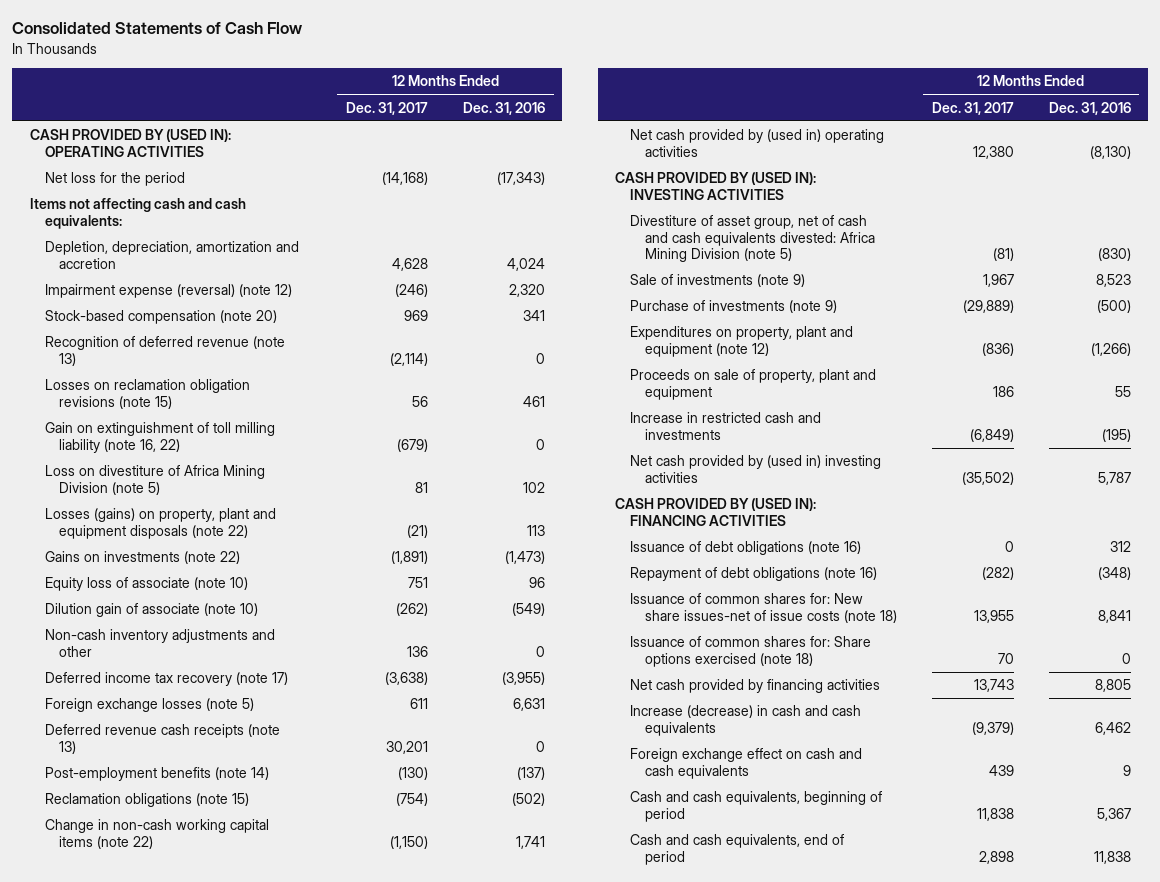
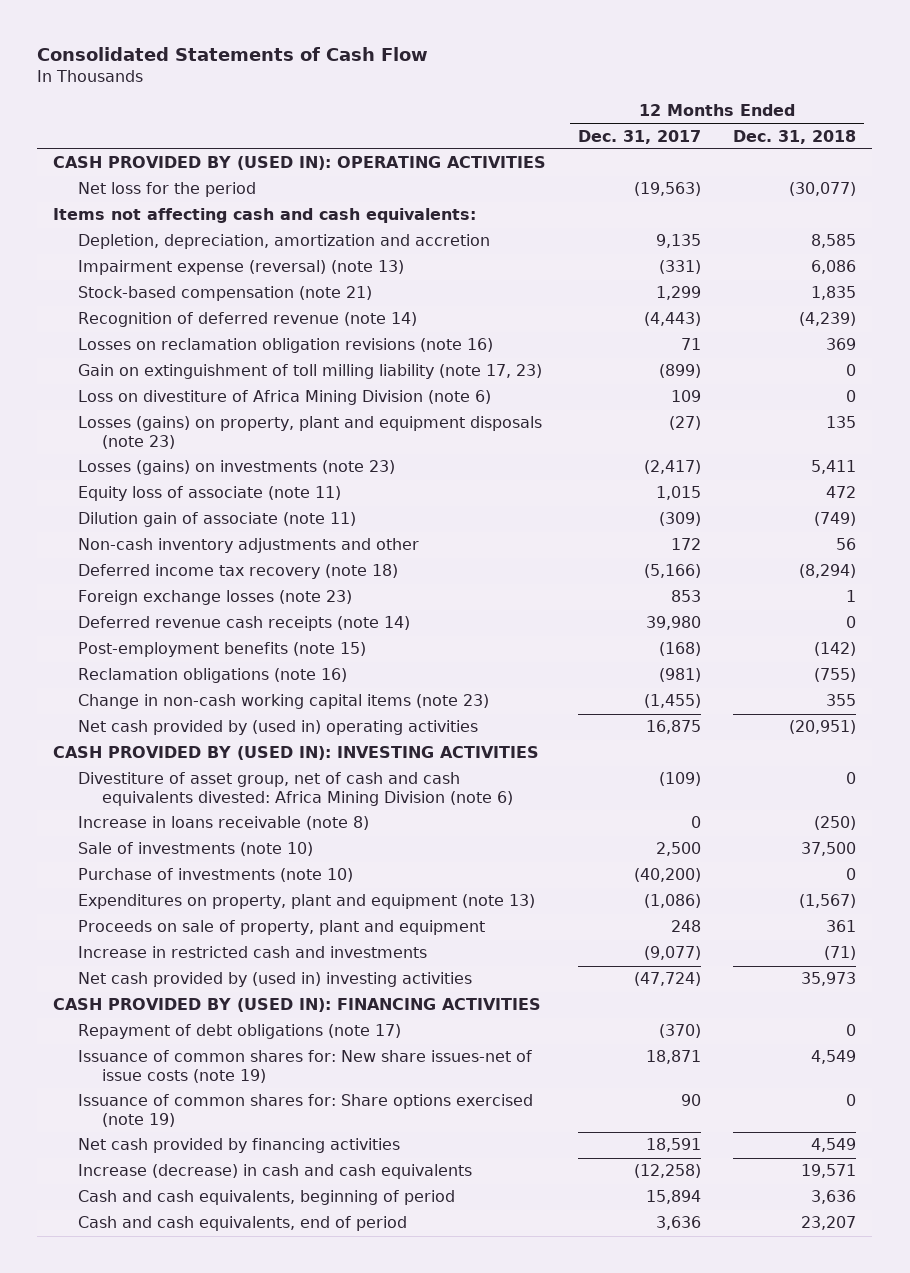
- | 12 Months Ended Dec. 31, 2017 | 12 Months Ended Dec. 31, 2016
+ | 12 Months Ended Dec. 31, 2017 | 12 Months Ended Dec. 31, 2018
- Net loss for the period | (14,168) | (17,343)
+ Net loss for the period | (19,563) | (30,077)
- Depletion, depreciation, amortization and accretion | 4,628 | 4,024
- Impairment expense (reversal) (note 12) | (246) | 2,320
- Stock-based compensation (note 20) | 969 | 341
- Recognition of deferred revenue (note 13) | (2,114) | 0
- Losses on reclamation obligation revisions (note 15) | 56 | 461
- Gain on extinguishment of toll milling liability (note 16, 22) | (679) | 0
- Loss on divestiture of Africa Mining Division (note 5) | 81 | 102
- Losses (gains) on property, plant and equipment disposals (note 22) | (21) | 113
- Gains on investments (note 22) | (1,891) | (1,473)
- Equity loss of associate (note 10) | 751 | 96
- Dilution gain of associate (note 10) | (262) | (549)
- Non-cash inventory adjustments and other | 136 | 0
- Deferred income tax recovery (note 17) | (3,638) | (3,955)
- Foreign exchange losses (note 5) | 611 | 6,631
- Deferred revenue cash receipts (note 13) | 30,201 | 0
- Post-employment benefits (note 14) | (130) | (137)
- Reclamation obligations (note 15) | (754) | (502)
- Change in non-cash working capital items (note 22) | (1,150) | 1,741
- Net cash provided by (used in) operating activities | 12,380 | (8,130)
+ Depletion, depreciation, amortization and accretion | 9,135 | 8,585
+ Impairment expense (reversal) (note 13) | (331) | 6,086
+ Stock-based compensation (note 21) | 1,299 | 1,835
+ Recognition of deferred revenue (note 14) | (4,443) | (4,239)
+ Losses on reclamation obligation revisions (note 16) | 71 | 369
+ Gain on extinguishment of toll milling liability (note 17, 23) | (899) | 0
+ Loss on divestiture of Africa Mining Division (note 6) | 109 | 0
+ Losses (gains) on property, plant and equipment disposals (note 23) | (27) | 135
+ Losses (gains) on investments (note 23) | (2,417) | 5,411
+ Equity loss of associate (note 11) | 1,015 | 472
+ Dilution gain of associate (note 11) | (309) | (749)
+ Non-cash inventory adjustments and other | 172 | 56
+ Deferred income tax recovery (note 18) | (5,166) | (8,294)
+ Foreign exchange losses (note 23) | 853 | 1
+ Deferred revenue cash receipts (note 14) | 39,980 | 0
+ Post-employment benefits (note 15) | (168) | (142)
+ Reclamation obligations (note 16) | (981) | (755)
+ Change in non-cash working capital items (note 23) | (1,455) | 355
+ Net cash provided by (used in) operating activities | 16,875 | (20,951)
- Divestiture of asset group, net of cash and cash equivalents divested: Africa Mining Division (note 5) | (81) | (830)
- Sale of investments (note 9) | 1,967 | 8,523
- Purchase of investments (note 9) | (29,889) | (500)
- Expenditures on property, plant and equipment (note 12) | (836) | (1,266)
- Proceeds on sale of property, plant and equipment | 186 | 55
- Increase in restricted cash and investments | (6,849) | (195)
- Net cash provided by (used in) investing activities | (35,502) | 5,787
+ Divestiture of asset group, net of cash and cash equivalents divested: Africa Mining Division (note 6) | (109) | 0
+ Increase in loans receivable (note 8) | 0 | (250)
+ Sale of investments (note 10) | 2,500 | 37,500
+ Purchase of investments (note 10) | (40,200) | 0
+ Expenditures on property, plant and equipment (note 13) | (1,086) | (1,567)
+ Proceeds on sale of property, plant and equipment | 248 | 361
+ Increase in restricted cash and investments | (9,077) | (71)
+ Net cash provided by (used in) investing activities | (47,724) | 35,973
- Issuance of debt obligations (note 16) | 0 | 312
- Repayment of debt obligations (note 16) | (282) | (348)
- Issuance of common shares for: New share issues-net of issue costs (note 18) | 13,955 | 8,841
- Issuance of common shares for: Share options exercised (note 18) | 70 | 0
- Net cash provided by financing activities | 13,743 | 8,805
- Increase (decrease) in cash and cash equivalents | (9,379) | 6,462
- Foreign exchange effect on cash and cash equivalents | 439 | 9
- Cash and cash equivalents, beginning of period | 11,838 | 5,367
- Cash and cash equivalents, end of period | 2,898 | 11,838
+ Repayment of debt obligations (note 17) | (370) | 0
+ Issuance of common shares for: New share issues-net of issue costs (note 19) | 18,871 | 4,549
+ Issuance of common shares for: Share options exercised (note 19) | 90 | 0
+ Net cash provided by financing activities | 18,591 | 4,549
+ Increase (decrease) in cash and cash equivalents | (12,258) | 19,571
+ Cash and cash equivalents, beginning of period | 15,894 | 3,636
+ Cash and cash equivalents, end of period | 3,636 | 23,207

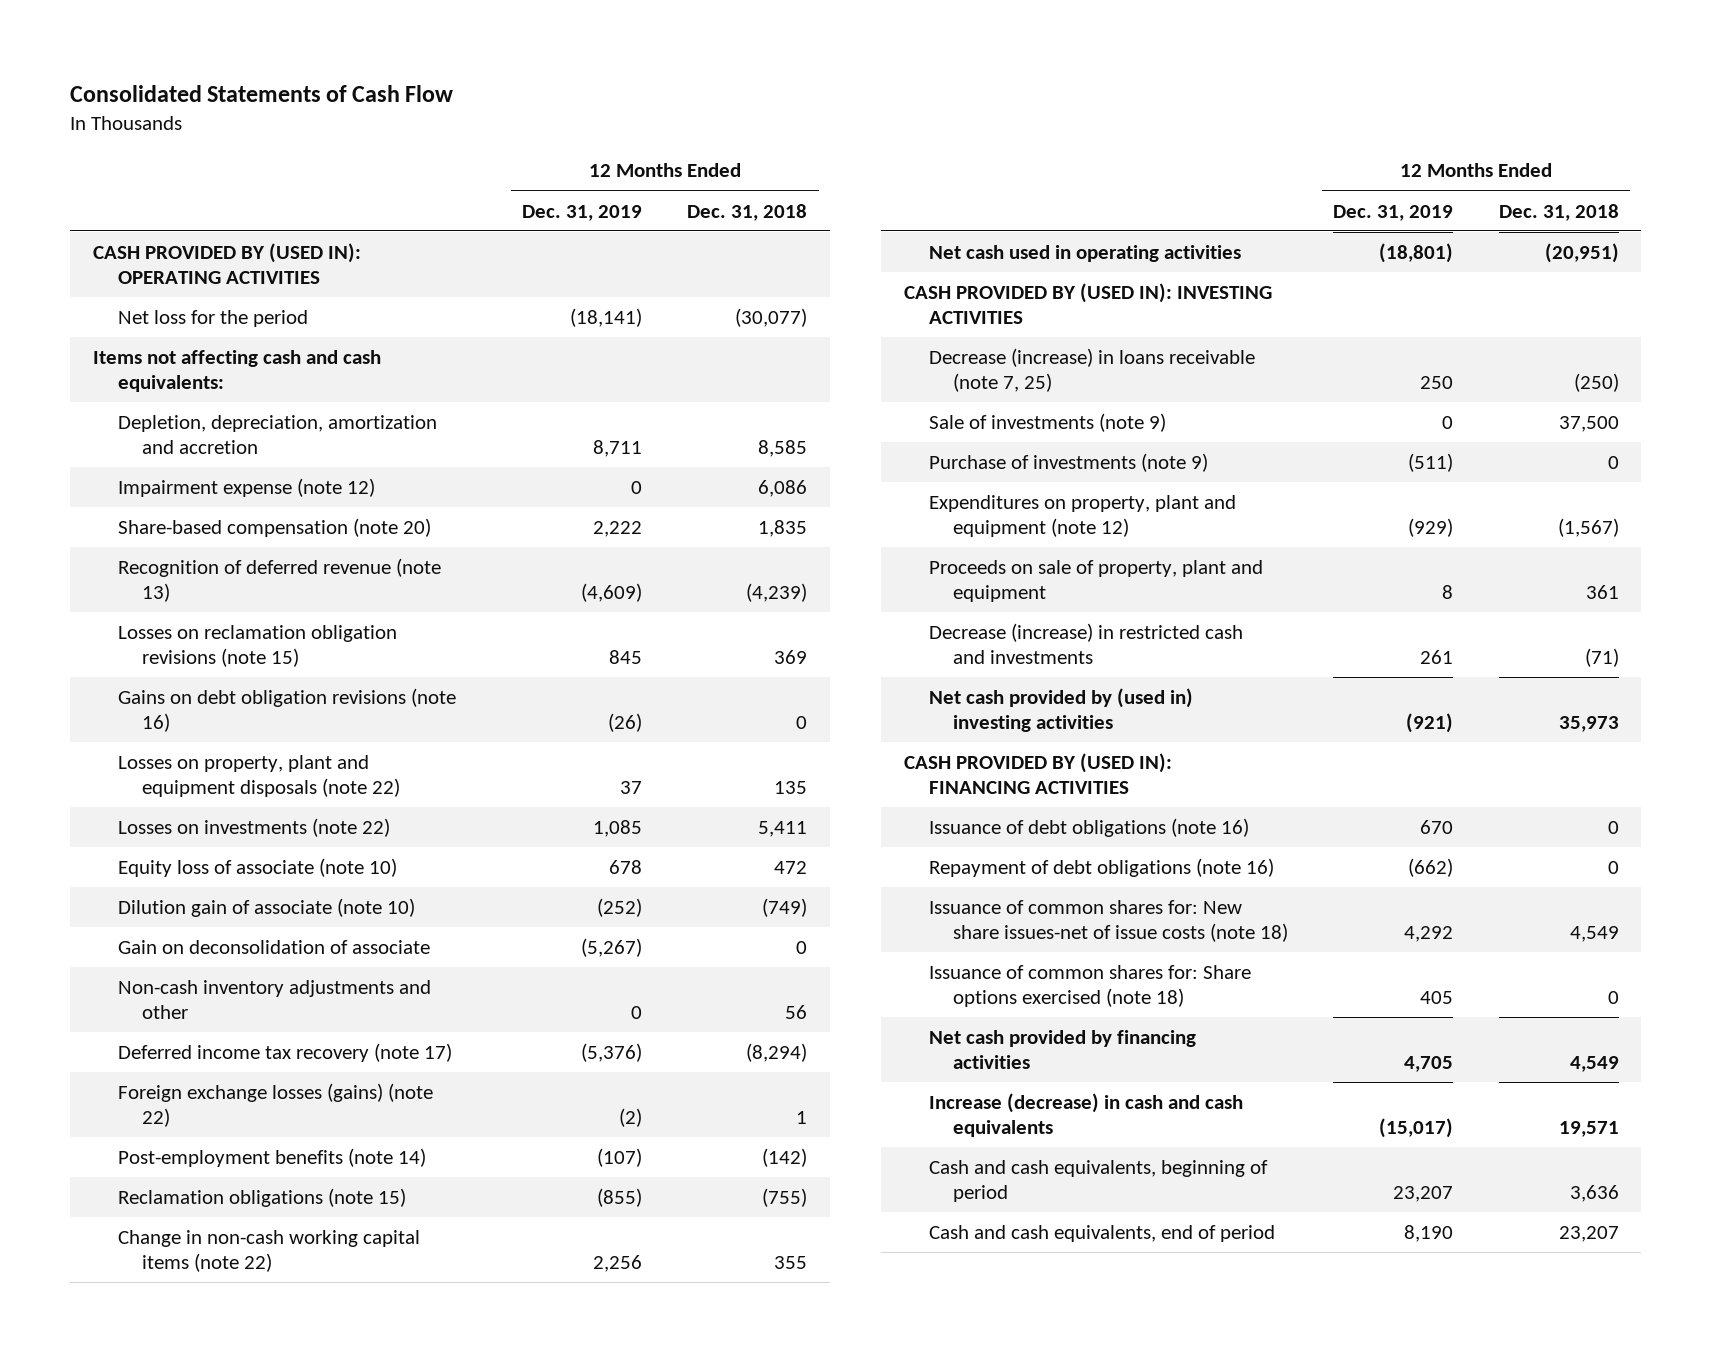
- | 12 Months Ended Dec. 31, 2017 | 12 Months Ended Dec. 31, 2018
+ | 12 Months Ended Dec. 31, 2019 | 12 Months Ended Dec. 31, 2018
- Impairment expense (reversal) (note 13) | (331) | 6,086
- Stock-based compensation (note 21) | 1,299 | 1,835
- Recognition of deferred revenue (note 14) | (4,443) | (4,239)
- Losses on reclamation obligation revisions (note 16) | 71 | 369
- Gain on extinguishment of toll milling liability (note 17, 23) | (899) | 0
- Loss on divestiture of Africa Mining Division (note 6) | 109 | 0
- Losses (gains) on property, plant and equipment disposals (note 23) | (27) | 135
- Losses (gains) on investments (note 23) | (2,417) | 5,411
- Equity loss of associate (note 11) | 1,015 | 472
- Dilution gain of associate (note 11) | (309) | (749)
+ Impairment expense (note 12) | 0 | 6,086
+ Share-based compensation (note 20) | 2,222 | 1,835
+ Recognition of deferred revenue (note 13) | (4,609) | (4,239)
+ Losses on reclamation obligation revisions (note 15) | 845 | 369
+ Gains on debt obligation revisions (note 16) | (26) | 0
+ Losses on property, plant and equipment disposals (note 22) | 37 | 135
+ Losses on investments (note 22) | 1,085 | 5,411
+ Equity loss of associate (note 10) | 678 | 472
+ Dilution gain of associate (note 10) | (252) | (749)
+ Gain on deconsolidation of associate | (5,267) | 0
- Deferred income tax recovery (note 18) | (5,166) | (8,294)
- Foreign exchange losses (note 23) | 853 | 1
- Deferred revenue cash receipts (note 14) | 39,980 | 0
- Post-employment benefits (note 15) | (168) | (142)
- Reclamation obligations (note 16) | (981) | (755)
- Change in non-cash working capital items (note 23) | (1,455) | 355
- Net cash provided by (used in) operating activities | 16,875 | (20,951)
+ Deferred income tax recovery (note 17) | (5,376) | (8,294)
+ Foreign exchange losses (gains) (note 22) | (2) | 1
+ Post-employment benefits (note 14) | (107) | (142)
+ Reclamation obligations (note 15) | (855) | (755)
+ Change in non-cash working capital items (note 22) | 2,256 | 355
+ Net cash used in operating activities | (18,801) | (20,951)
- Divestiture of asset group, net of cash and cash equivalents divested: Africa Mining Division (note 6) | (109) | 0
- Increase in loans receivable (note 8) | 0 | (250)
- Sale of investments (note 10) | 2,500 | 37,500
- Purchase of investments (note 10) | (40,200) | 0
- Expenditures on property, plant and equipment (note 13) | (1,086) | (1,567)
+ Decrease (increase) in loans receivable (note 7, 25) | 250 | (250)
+ Sale of investments (note 9) | 0 | 37,500
+ Purchase of investments (note 9) | (511) | 0
+ Expenditures on property, plant and equipment (note 12) | (929) | (1,567)
- Increase in restricted cash and investments | (9,077) | (71)
+ Decrease (increase) in restricted cash and investments | 261 | (71)
- Repayment of debt obligations (note 17) | (370) | 0
- Issuance of common shares for: New share issues-net of issue costs (note 19) | 18,871 | 4,549
- Issuance of common shares for: Share options exercised (note 19) | 90 | 0
+ Issuance of debt obligations (note 16) | 670 | 0
+ Repayment of debt obligations (note 16) | (662) | 0
+ Issuance of common shares for: New share issues-net of issue costs (note 18) | 4,292 | 4,549
+ Issuance of common shares for: Share options exercised (note 18) | 405 | 0

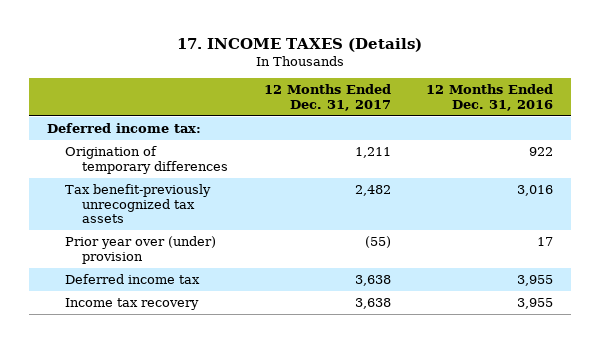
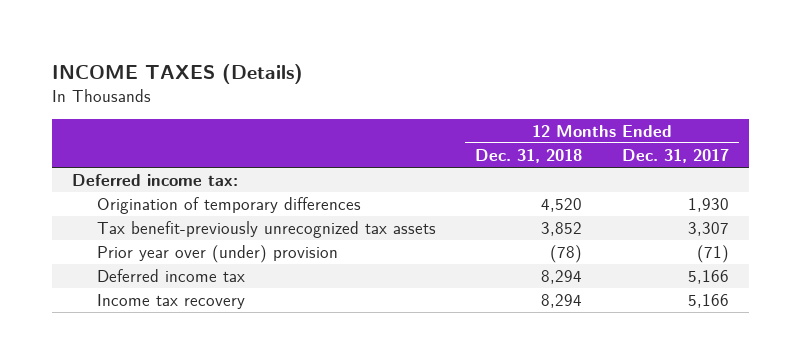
- 17. INCOME TAXES (Details)
+ INCOME TAXES (Details)
- | 12 Months Ended Dec. 31, 2017 | 12 Months Ended Dec. 31, 2016
+ | 12 Months Ended Dec. 31, 2018 | 12 Months Ended Dec. 31, 2017
- Origination of temporary differences | 1,211 | 922
- Tax benefit-previously unrecognized tax assets | 2,482 | 3,016
- Prior year over (under) provision | (55) | 17
- Deferred income tax | 3,638 | 3,955
- Income tax recovery | 3,638 | 3,955
+ Origination of temporary differences | 4,520 | 1,930
+ Tax benefit-previously unrecognized tax assets | 3,852 | 3,307
+ Prior year over (under) provision | (78) | (71)
+ Deferred income tax | 8,294 | 5,166
+ Income tax recovery | 8,294 | 5,166

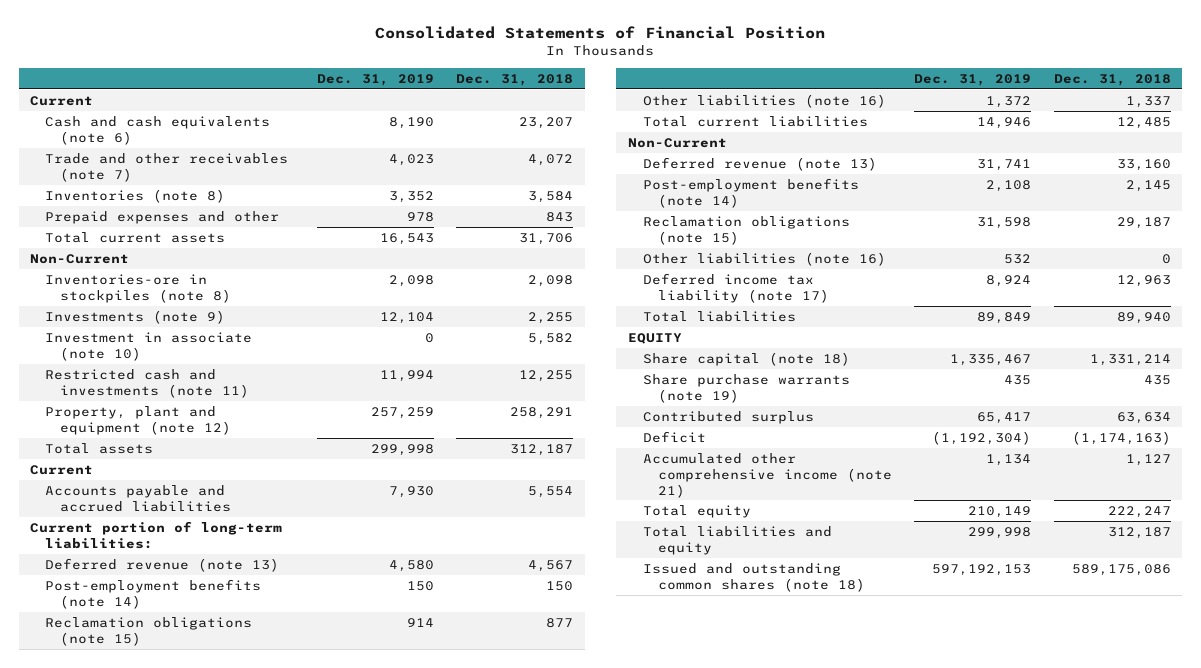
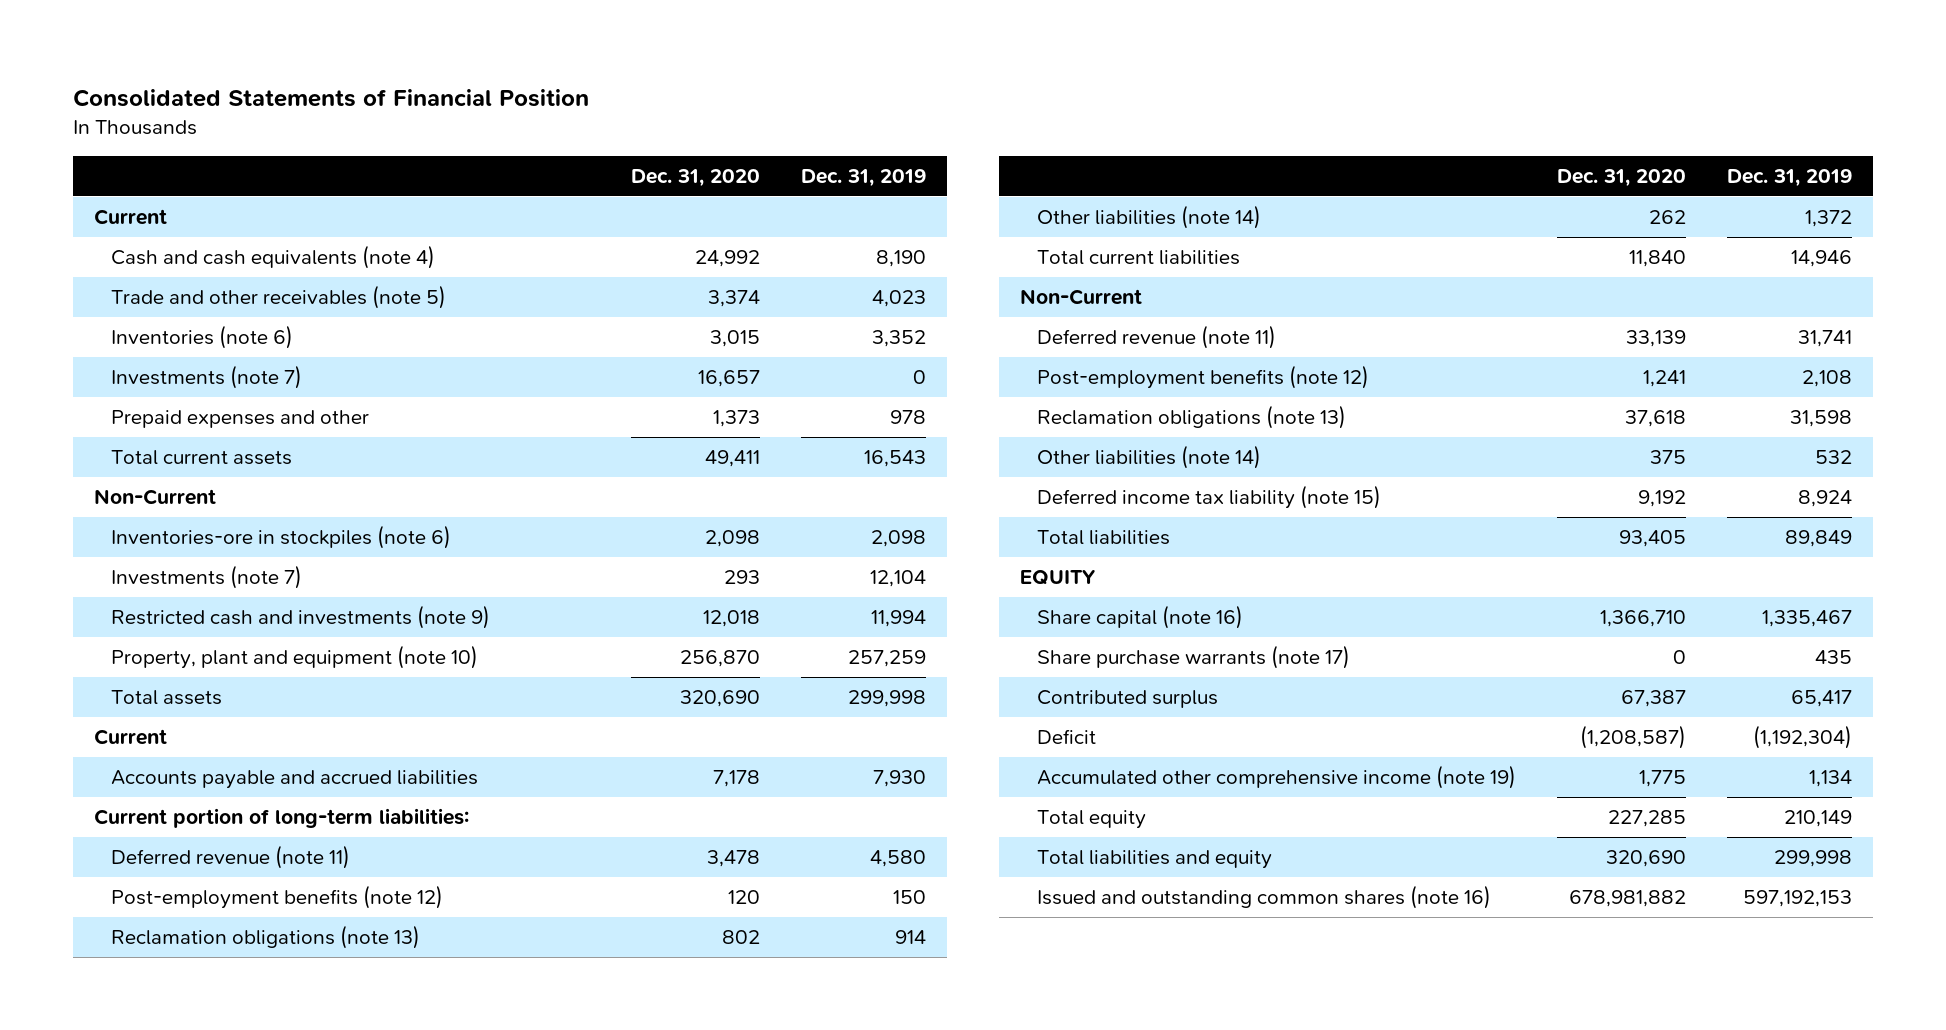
- | Dec. 31, 2019 | Dec. 31, 2018
+ | Dec. 31, 2020 | Dec. 31, 2019
- Cash and cash equivalents (note 6) | 8,190 | 23,207
- Trade and other receivables (note 7) | 4,023 | 4,072
- Inventories (note 8) | 3,352 | 3,584
+ Cash and cash equivalents (note 4) | 24,992 | 8,190
+ Trade and other receivables (note 5) | 3,374 | 4,023
+ Inventories (note 6) | 3,015 | 3,352
+ Investments (note 7) | 16,657 | 0
- Inventories-ore in stockpiles (note 8) | 2,098 | 2,098
- Investments (note 9) | 12,104 | 2,255
- Investment in associate (note 10) | 0 | 5,582
- Restricted cash and investments (note 11) | 11,994 | 12,255
- Property, plant and equipment (note 12) | 257,259 | 258,291
+ Inventories-ore in stockpiles (note 6) | 2,098 | 2,098
+ Investments (note 7) | 293 | 12,104
+ Restricted cash and investments (note 9) | 12,018 | 11,994
+ Property, plant and equipment (note 10) | 256,870 | 257,259
- Deferred revenue (note 13) | 4,580 | 4,567
- Post-employment benefits (note 14) | 150 | 150
- Reclamation obligations (note 15) | 914 | 877
- Other liabilities (note 16) | 1,372 | 1,337
+ Deferred revenue (note 11) | 3,478 | 4,580
+ Post-employment benefits (note 12) | 120 | 150
+ Reclamation obligations (note 13) | 802 | 914
+ Other liabilities (note 14) | 262 | 1,372
- Deferred revenue (note 13) | 31,741 | 33,160
- Post-employment benefits (note 14) | 2,108 | 2,145
- Reclamation obligations (note 15) | 31,598 | 29,187
- Other liabilities (note 16) | 532 | 0
- Deferred income tax liability (note 17) | 8,924 | 12,963
+ Deferred revenue (note 11) | 33,139 | 31,741
+ Post-employment benefits (note 12) | 1,241 | 2,108
+ Reclamation obligations (note 13) | 37,618 | 31,598
+ Other liabilities (note 14) | 375 | 532
+ Deferred income tax liability (note 15) | 9,192 | 8,924
- Share capital (note 18) | 1,335,467 | 1,331,214
- Share purchase warrants (note 19) | 435 | 435
+ Share capital (note 16) | 1,366,710 | 1,335,467
+ Share purchase warrants (note 17) | 0 | 435
- Accumulated other comprehensive income (note 21) | 1,134 | 1,127
+ Accumulated other comprehensive income (note 19) | 1,775 | 1,134
- Issued and outstanding common shares (note 18) | 597,192,153 | 589,175,086
+ Issued and outstanding common shares (note 16) | 678,981,882 | 597,192,153

